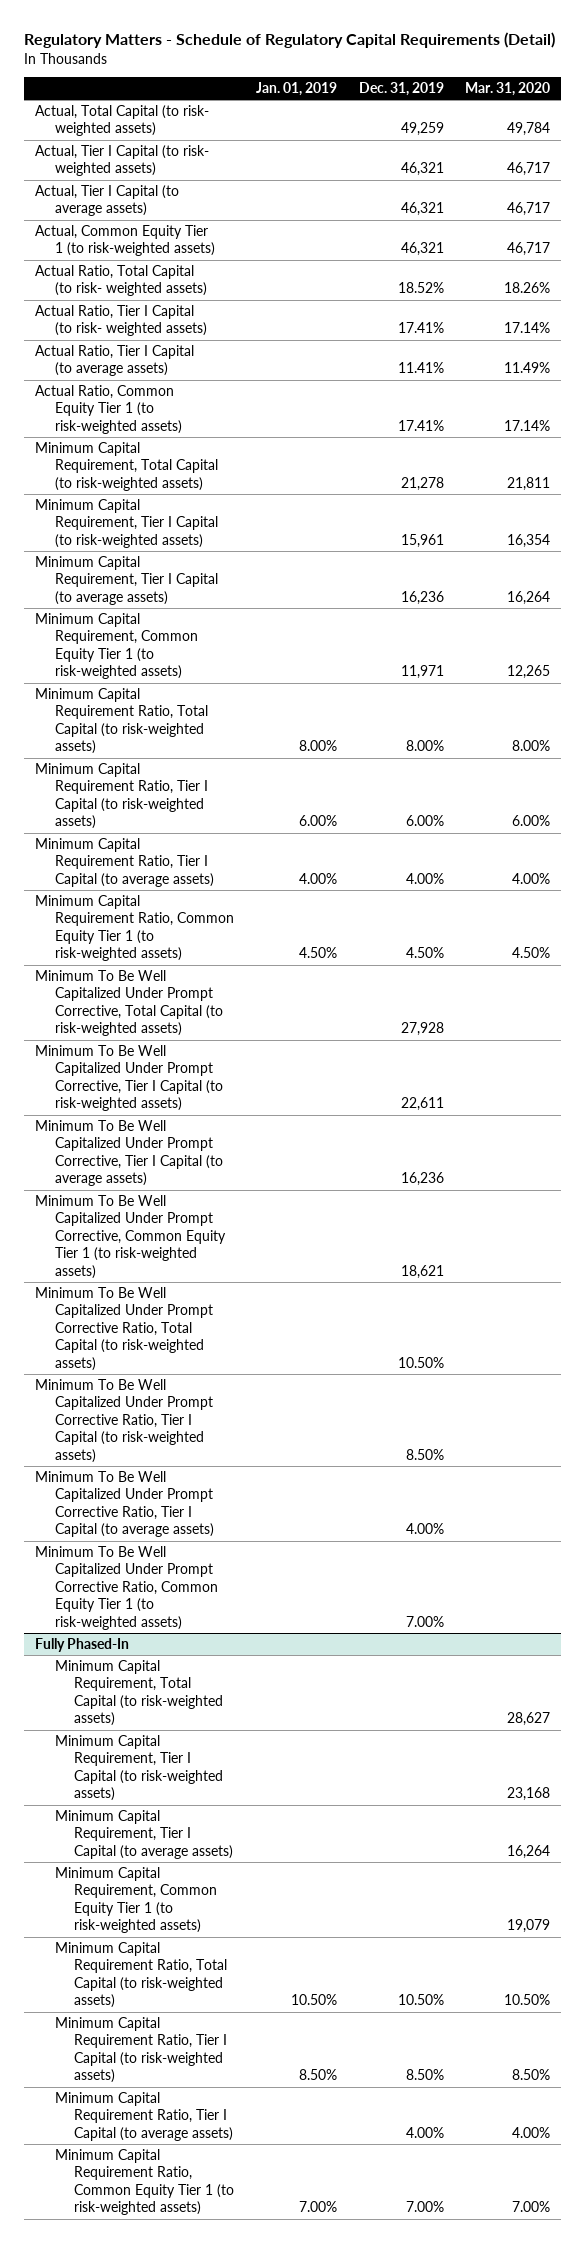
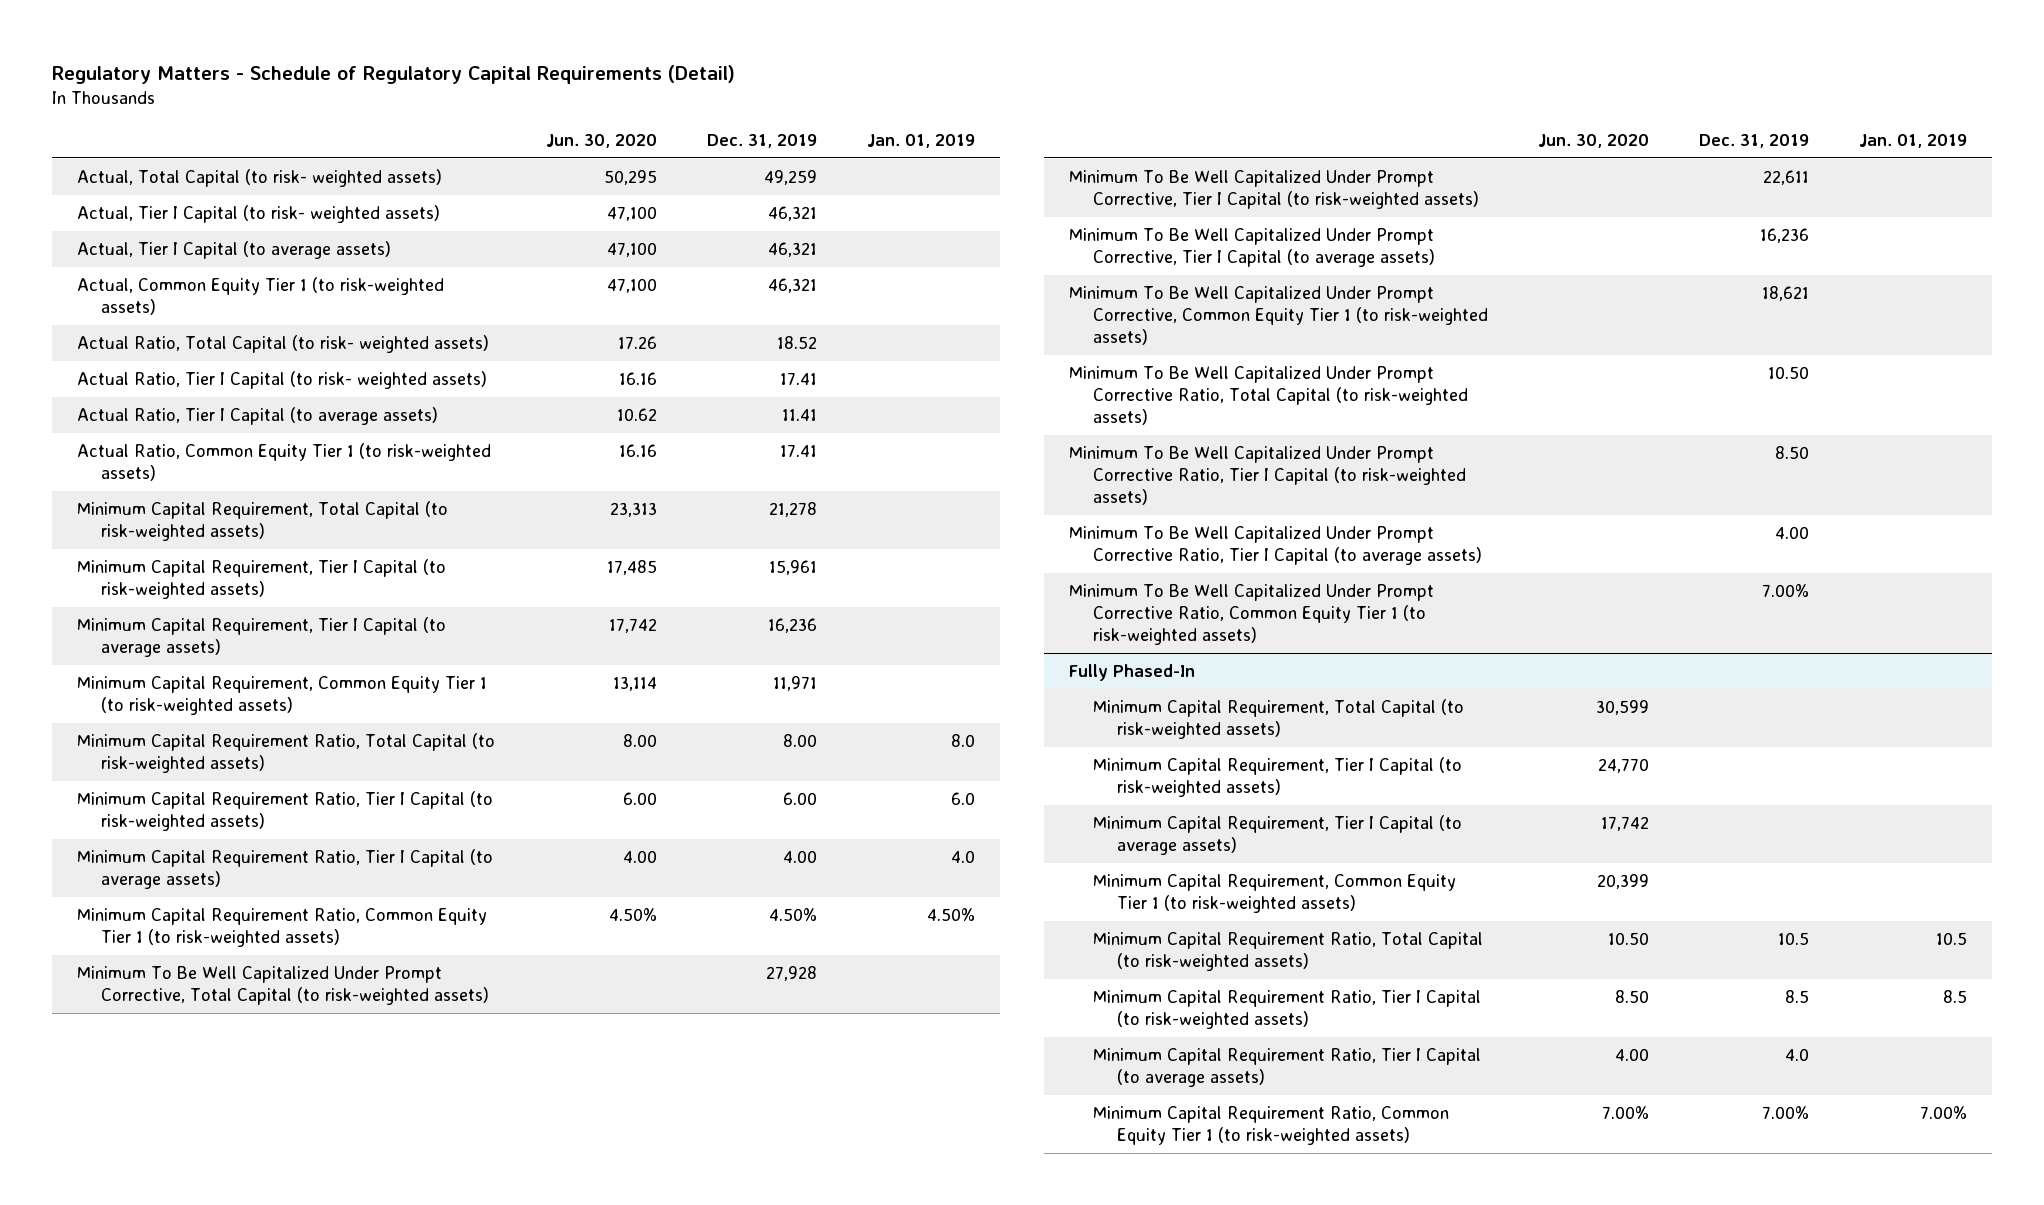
- | Jan. 01, 2019 | Dec. 31, 2019 | Mar. 31, 2020
+ | Jun. 30, 2020 | Dec. 31, 2019 | Jan. 01, 2019
- Actual Ratio, Total Capital (to risk- weighted assets) | | 18.52% | 18.26%
- Actual Ratio, Tier I Capital (to risk- weighted assets) | | 17.41% | 17.14%
- Actual Ratio, Tier I Capital (to average assets) | | 11.41% | 11.49%
- Actual Ratio, Common Equity Tier 1 (to risk-weighted assets) | | 17.41% | 17.14%
+ Actual Ratio, Total Capital (to risk- weighted assets) | 17.26 | 18.52 |
+ Actual Ratio, Tier I Capital (to risk- weighted assets) | 16.16 | 17.41 |
+ Actual Ratio, Tier I Capital (to average assets) | 10.62 | 11.41 |
+ Actual Ratio, Common Equity Tier 1 (to risk-weighted assets) | 16.16 | 17.41 |
- Minimum Capital Requirement Ratio, Total Capital (to risk-weighted assets) | 8.00% | 8.00% | 8.00%
- Minimum Capital Requirement Ratio, Tier I Capital (to risk-weighted assets) | 6.00% | 6.00% | 6.00%
- Minimum Capital Requirement Ratio, Tier I Capital (to average assets) | 4.00% | 4.00% | 4.00%
+ Minimum Capital Requirement Ratio, Total Capital (to risk-weighted assets) | 8.00 | 8.00 | 8.0
+ Minimum Capital Requirement Ratio, Tier I Capital (to risk-weighted assets) | 6.00 | 6.00 | 6.0
+ Minimum Capital Requirement Ratio, Tier I Capital (to average assets) | 4.00 | 4.00 | 4.0
- Minimum To Be Well Capitalized Under Prompt Corrective Ratio, Total Capital (to risk-weighted assets) | | 10.50% |
- Minimum To Be Well Capitalized Under Prompt Corrective Ratio, Tier I Capital (to risk-weighted assets) | | 8.50% |
- Minimum To Be Well Capitalized Under Prompt Corrective Ratio, Tier I Capital (to average assets) | | 4.00% |
+ Minimum To Be Well Capitalized Under Prompt Corrective Ratio, Total Capital (to risk-weighted assets) | | 10.50 |
+ Minimum To Be Well Capitalized Under Prompt Corrective Ratio, Tier I Capital (to risk-weighted assets) | | 8.50 |
+ Minimum To Be Well Capitalized Under Prompt Corrective Ratio, Tier I Capital (to average assets) | | 4.00 |
@ Fully Phased-In
- Minimum Capital Requirement Ratio, Total Capital (to risk-weighted assets) | 10.50% | 10.50% | 10.50%
- Minimum Capital Requirement Ratio, Tier I Capital (to risk-weighted assets) | 8.50% | 8.50% | 8.50%
- Minimum Capital Requirement Ratio, Tier I Capital (to average assets) | | 4.00% | 4.00%
+ Minimum Capital Requirement Ratio, Total Capital (to risk-weighted assets) | 10.50 | 10.5 | 10.5
+ Minimum Capital Requirement Ratio, Tier I Capital (to risk-weighted assets) | 8.50 | 8.5 | 8.5
+ Minimum Capital Requirement Ratio, Tier I Capital (to average assets) | 4.00 | 4.0 |

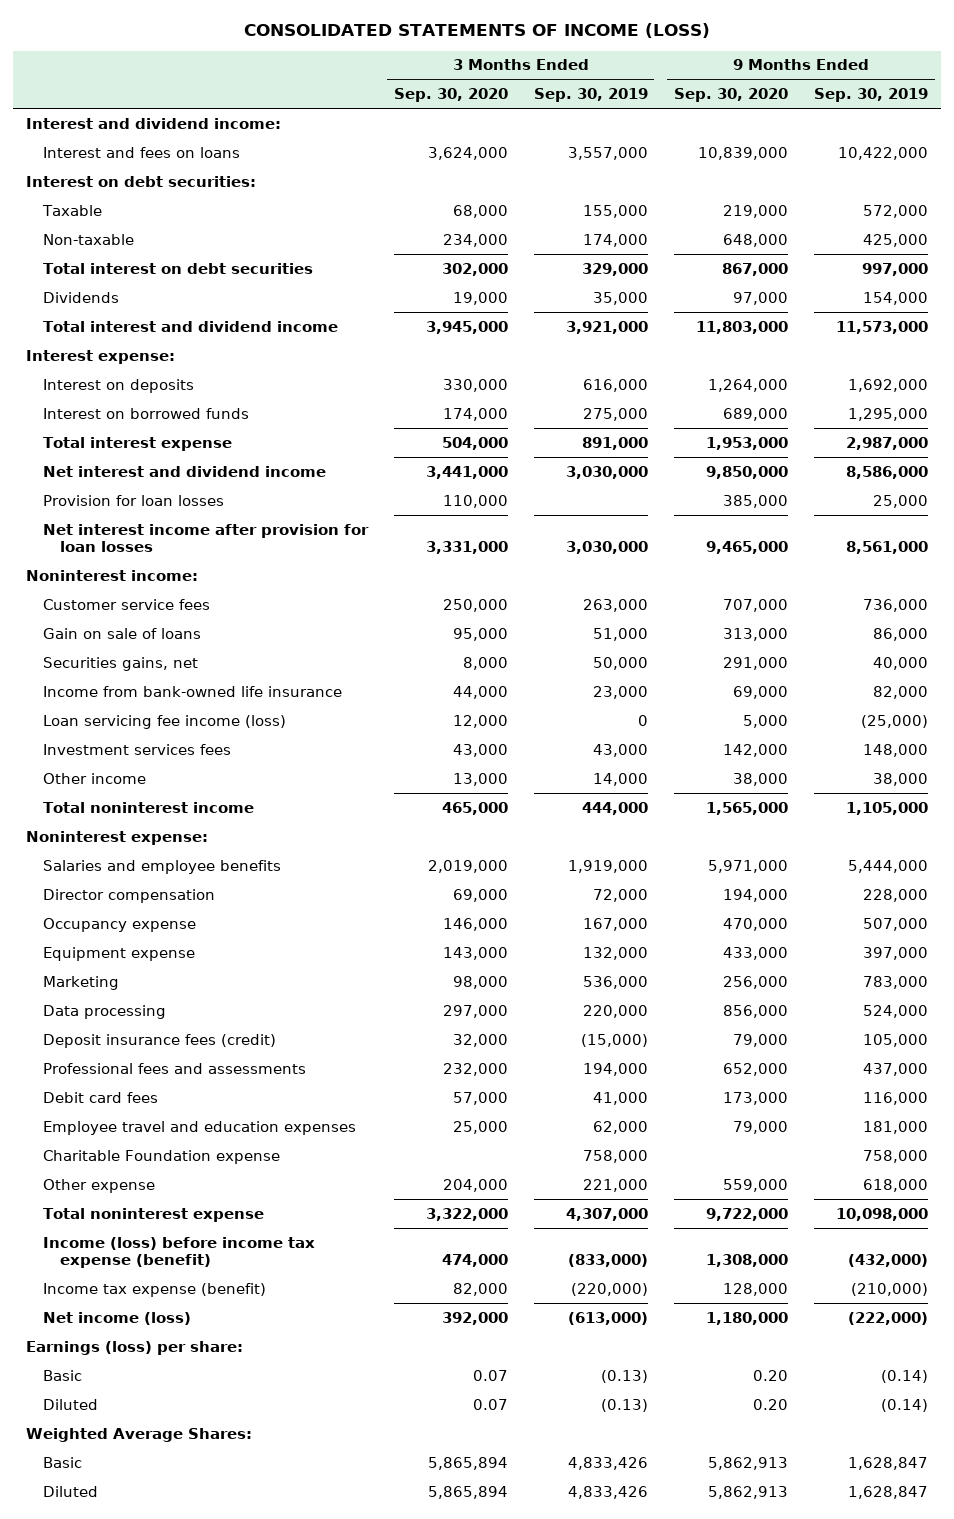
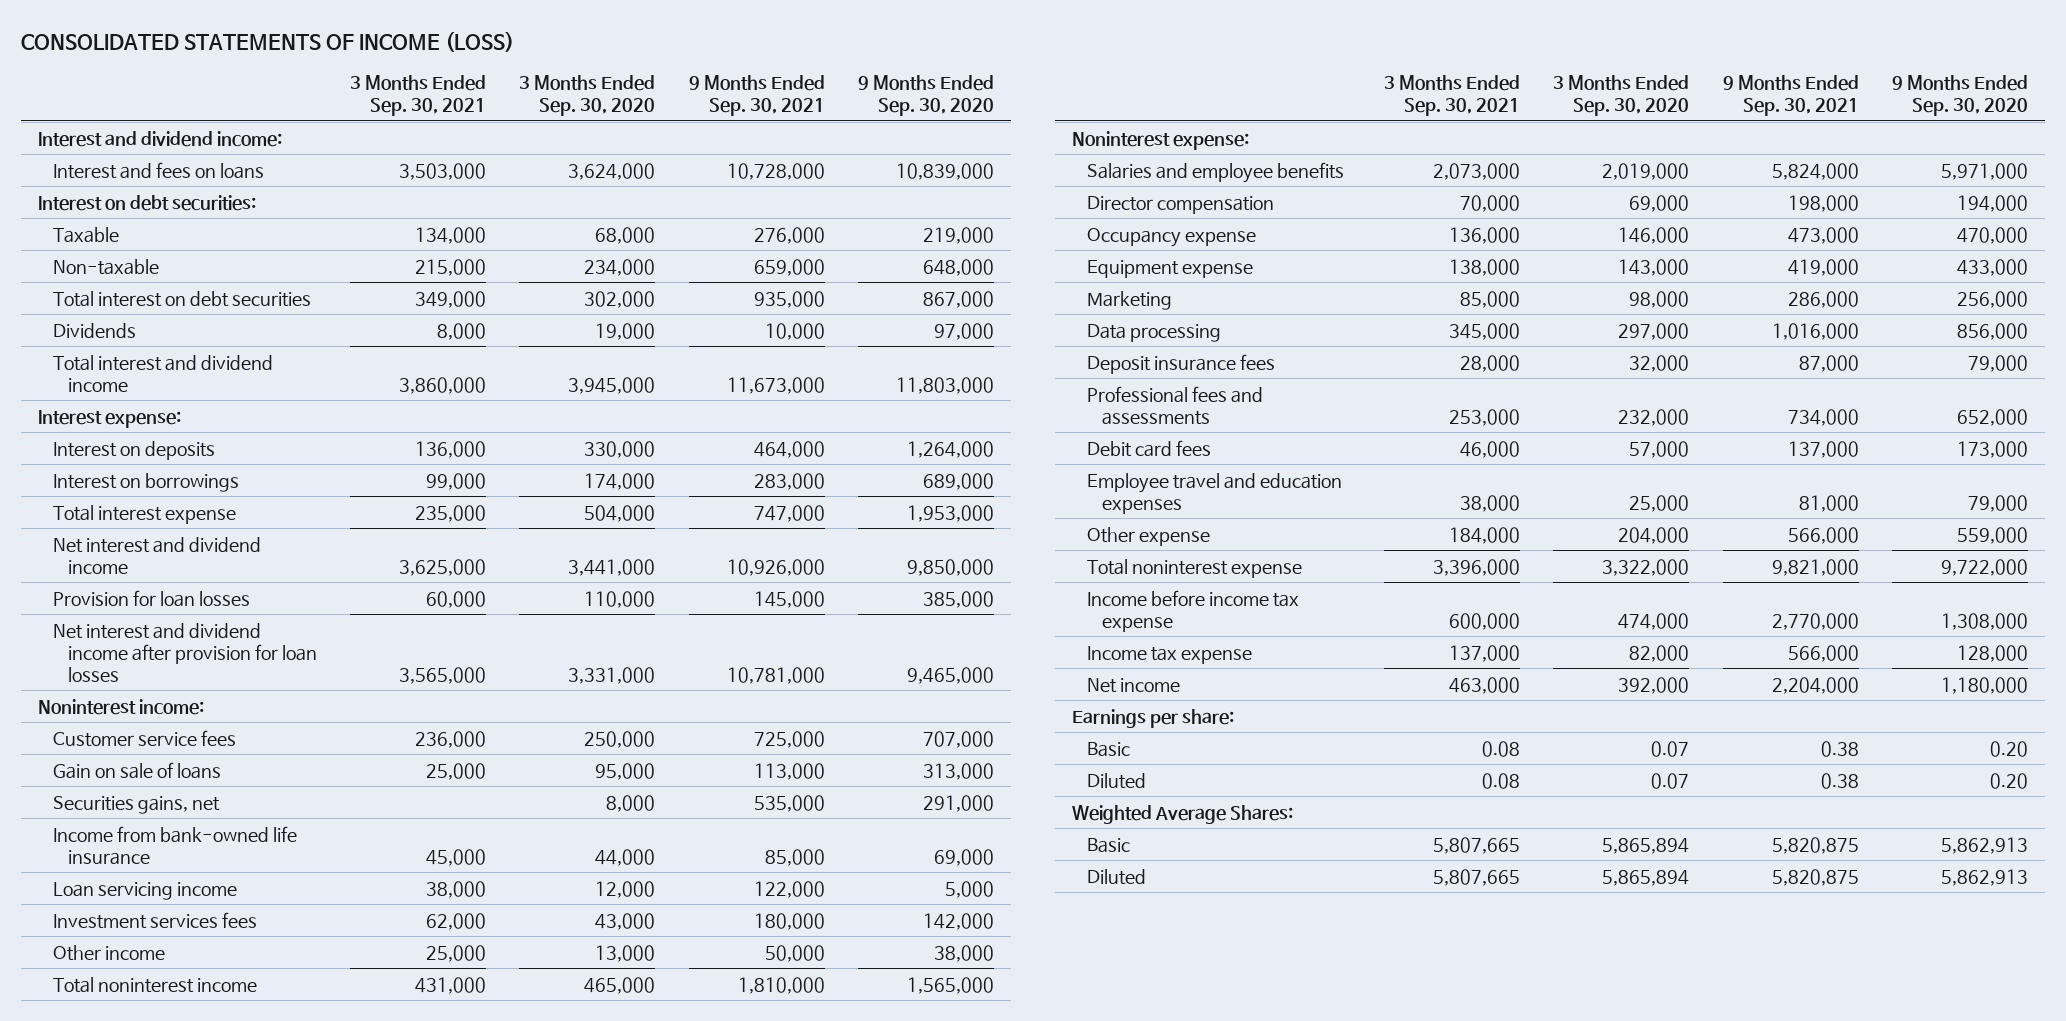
- | 3 Months Ended Sep. 30, 2020 | 3 Months Ended Sep. 30, 2019 | 9 Months Ended Sep. 30, 2020 | 9 Months Ended Sep. 30, 2019
+ | 3 Months Ended Sep. 30, 2021 | 3 Months Ended Sep. 30, 2020 | 9 Months Ended Sep. 30, 2021 | 9 Months Ended Sep. 30, 2020
- Interest on borrowed funds | 174,000 | 275,000 | 689,000 | 1,295,000
+ Interest on borrowings | 99,000 | 174,000 | 283,000 | 689,000
- Net interest income after provision for loan losses | 3,331,000 | 3,030,000 | 9,465,000 | 8,561,000
+ Net interest and dividend income after provision for loan losses | 3,565,000 | 3,331,000 | 10,781,000 | 9,465,000
- Loan servicing fee income (loss) | 12,000 | 0 | 5,000 | (25,000)
+ Loan servicing income | 38,000 | 12,000 | 122,000 | 5,000
- Deposit insurance fees (credit) | 32,000 | (15,000) | 79,000 | 105,000
+ Deposit insurance fees | 28,000 | 32,000 | 87,000 | 79,000
- Charitable Foundation expense | | 758,000 | | 758,000
- Income (loss) before income tax expense (benefit) | 474,000 | (833,000) | 1,308,000 | (432,000)
- Income tax expense (benefit) | 82,000 | (220,000) | 128,000 | (210,000)
- Net income (loss) | 392,000 | (613,000) | 1,180,000 | (222,000)
- Earnings (loss) per share:
+ Income before income tax expense | 600,000 | 474,000 | 2,770,000 | 1,308,000
+ Income tax expense | 137,000 | 82,000 | 566,000 | 128,000
+ Net income | 463,000 | 392,000 | 2,204,000 | 1,180,000
+ Earnings per share:

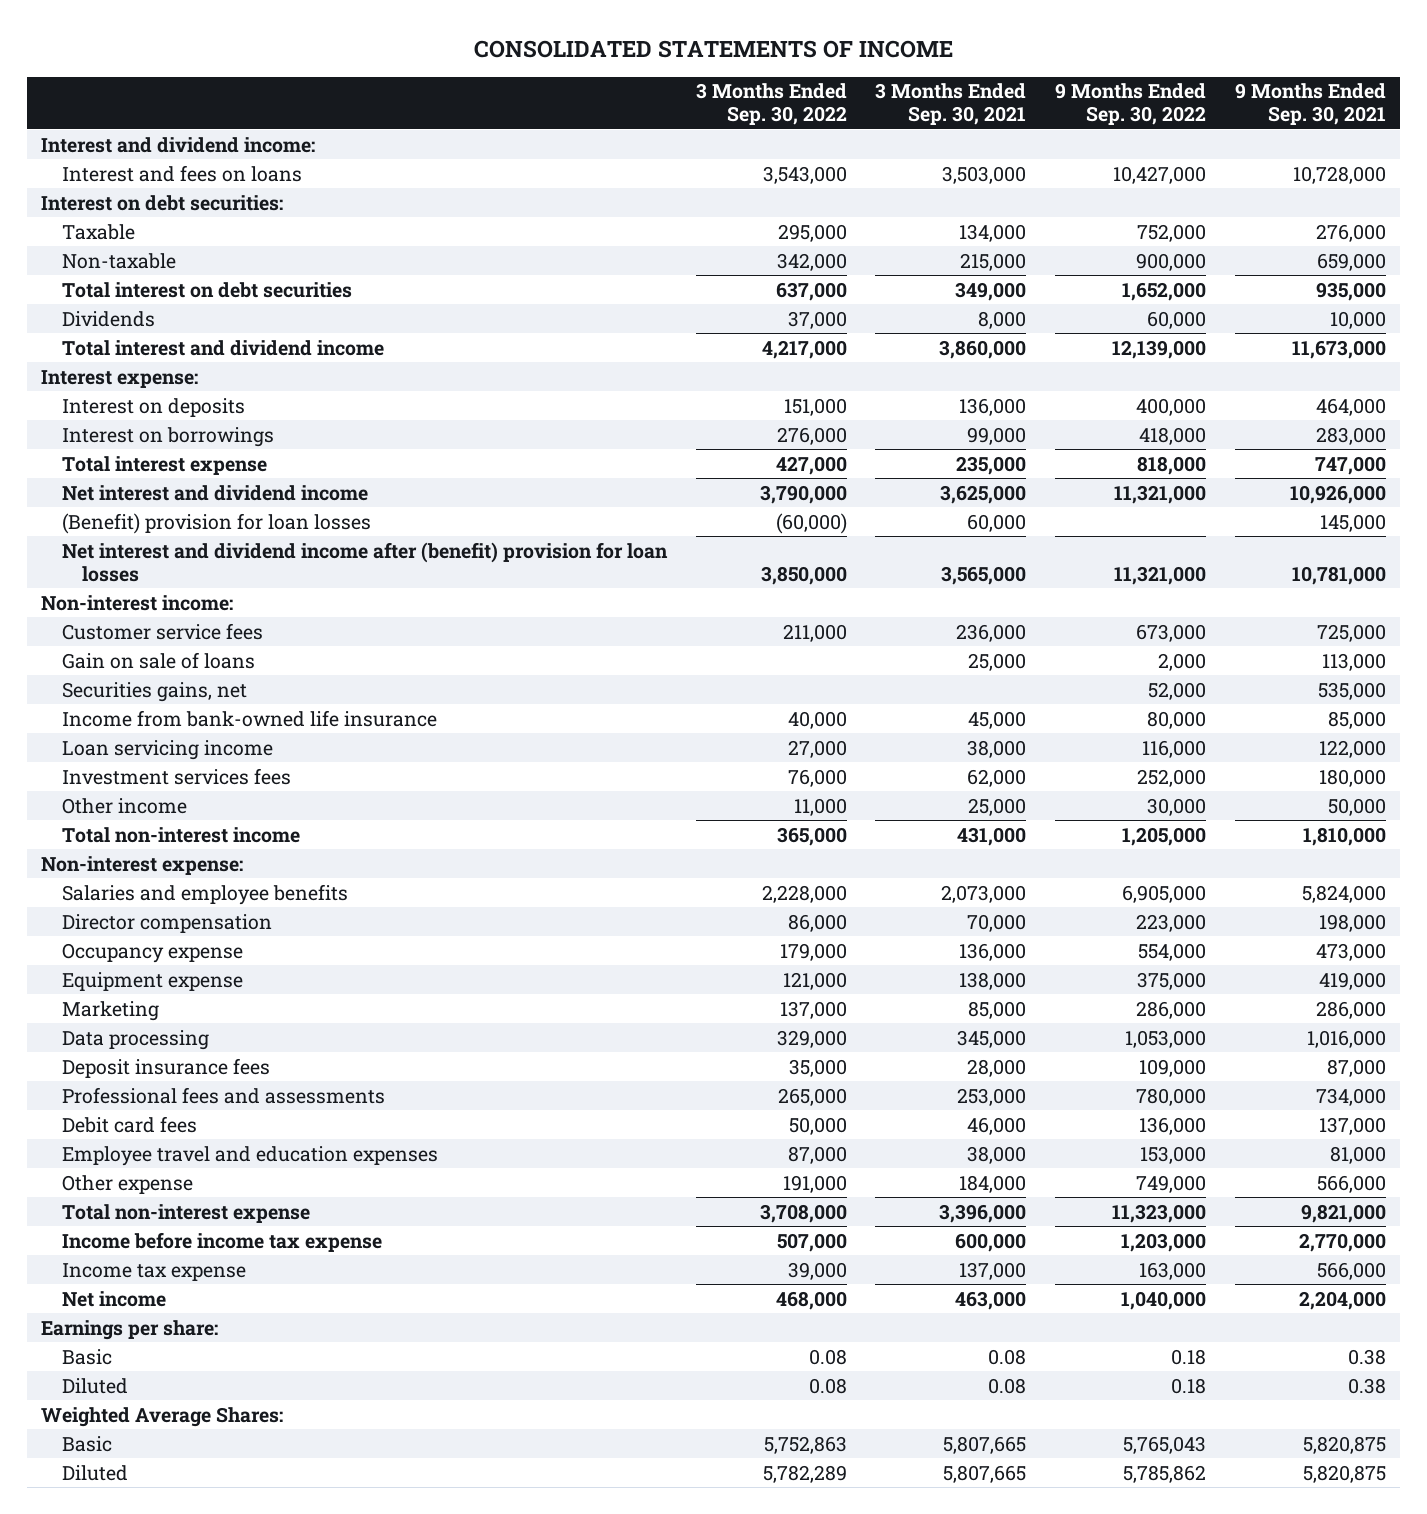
- CONSOLIDATED STATEMENTS OF INCOME (LOSS)
+ CONSOLIDATED STATEMENTS OF INCOME
- | 3 Months Ended Sep. 30, 2021 | 3 Months Ended Sep. 30, 2020 | 9 Months Ended Sep. 30, 2021 | 9 Months Ended Sep. 30, 2020
+ | 3 Months Ended Sep. 30, 2022 | 3 Months Ended Sep. 30, 2021 | 9 Months Ended Sep. 30, 2022 | 9 Months Ended Sep. 30, 2021
- Provision for loan losses | 60,000 | 110,000 | 145,000 | 385,000
- Net interest and dividend income after provision for loan losses | 3,565,000 | 3,331,000 | 10,781,000 | 9,465,000
- Noninterest income:
+ (Benefit) provision for loan losses | (60,000) | 60,000 | | 145,000
+ Net interest and dividend income after (benefit) provision for loan losses | 3,850,000 | 3,565,000 | 11,321,000 | 10,781,000
+ Non-interest income:
- Total noninterest income | 431,000 | 465,000 | 1,810,000 | 1,565,000
- Noninterest expense:
+ Total non-interest income | 365,000 | 431,000 | 1,205,000 | 1,810,000
+ Non-interest expense:
- Total noninterest expense | 3,396,000 | 3,322,000 | 9,821,000 | 9,722,000
+ Total non-interest expense | 3,708,000 | 3,396,000 | 11,323,000 | 9,821,000

